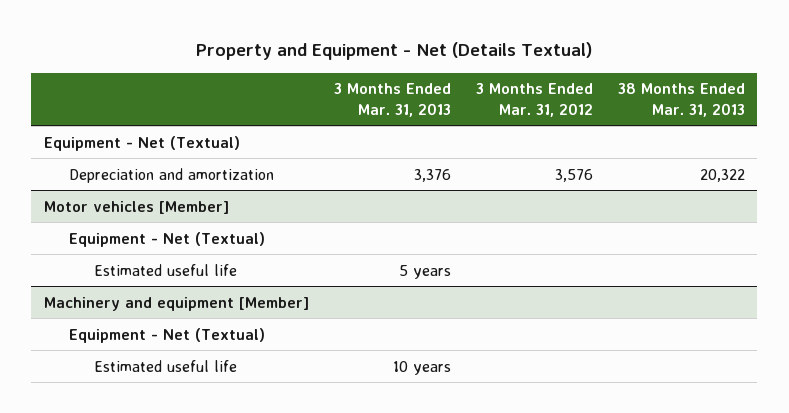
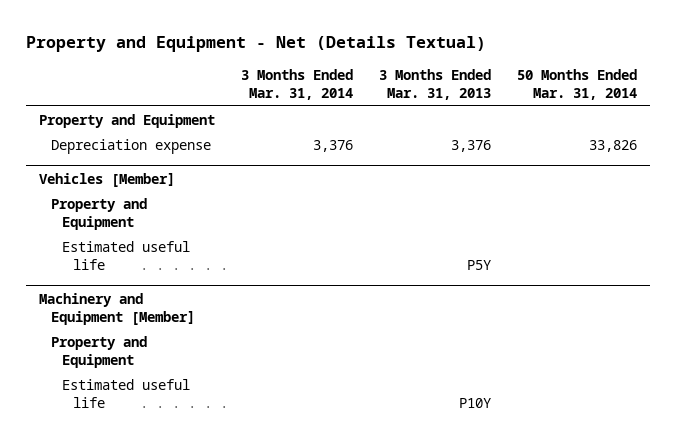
- | 3 Months Ended Mar. 31, 2013 | 3 Months Ended Mar. 31, 2012 | 38 Months Ended Mar. 31, 2013
+ | 3 Months Ended Mar. 31, 2014 | 3 Months Ended Mar. 31, 2013 | 50 Months Ended Mar. 31, 2014
- Equipment - Net (Textual)
- Depreciation and amortization | 3,376 | 3,576 | 20,322
- Motor vehicles [Member]
- Equipment - Net (Textual)
- Estimated useful life | 5 years | |
- Machinery and equipment [Member]
- Equipment - Net (Textual)
- Estimated useful life | 10 years | |
+ Property and Equipment
+ Depreciation expense | 3,376 | 3,376 | 33,826
+ Vehicles [Member]
+ Property and Equipment
+ Estimated useful life | | P5Y |
+ Machinery and Equipment [Member]
+ Property and Equipment
+ Estimated useful life | | P10Y |

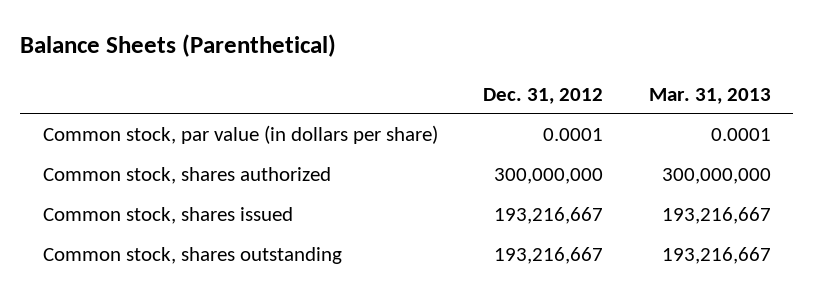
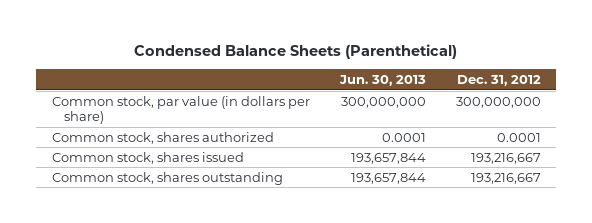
- Balance Sheets (Parenthetical)
+ Condensed Balance Sheets (Parenthetical)
- | Dec. 31, 2012 | Mar. 31, 2013
+ | Jun. 30, 2013 | Dec. 31, 2012
- Common stock, par value (in dollars per share) | 0.0001 | 0.0001
- Common stock, shares authorized | 300,000,000 | 300,000,000
+ Common stock, par value (in dollars per share) | 300,000,000 | 300,000,000
+ Common stock, shares authorized | 0.0001 | 0.0001

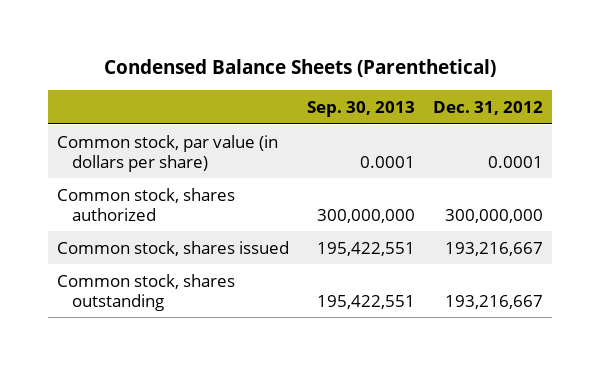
- | Jun. 30, 2013 | Dec. 31, 2012
+ | Sep. 30, 2013 | Dec. 31, 2012
- Common stock, par value (in dollars per share) | 300,000,000 | 300,000,000
- Common stock, shares authorized | 0.0001 | 0.0001
+ Common stock, par value (in dollars per share) | 0.0001 | 0.0001
+ Common stock, shares authorized | 300,000,000 | 300,000,000

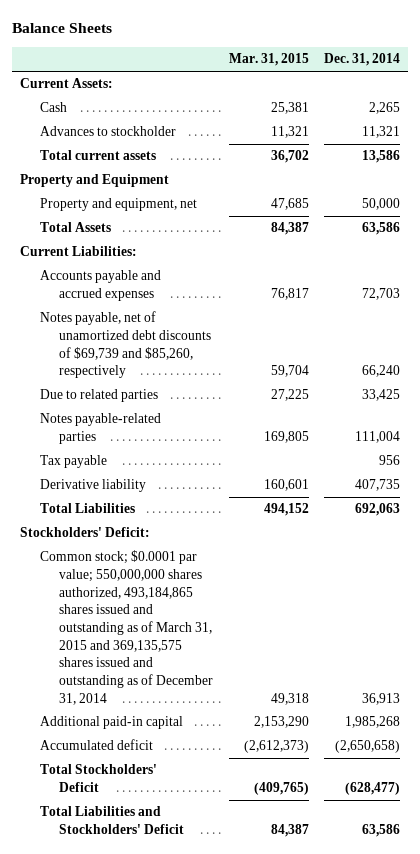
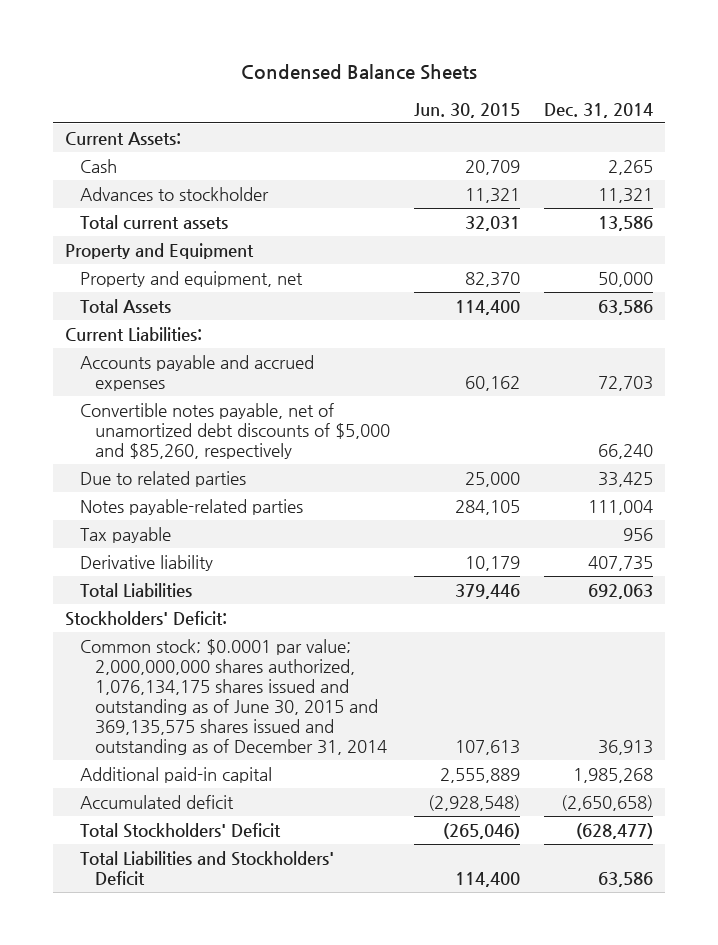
- Balance Sheets
+ Condensed Balance Sheets
- | Mar. 31, 2015 | Dec. 31, 2014
+ | Jun. 30, 2015 | Dec. 31, 2014
- Notes payable, net of unamortized debt discounts of $69,739 and $85,260, respectively | 59,704 | 66,240
+ Convertible notes payable, net of unamortized debt discounts of $5,000 and $85,260, respectively | | 66,240
- Common stock; $0.0001 par value; 550,000,000 shares authorized, 493,184,865 shares issued and outstanding as of March 31, 2015 and 369,135,575 shares issued and outstanding as of December 31, 2014 | 49,318 | 36,913
+ Common stock; $0.0001 par value; 2,000,000,000 shares authorized, 1,076,134,175 shares issued and outstanding as of June 30, 2015 and 369,135,575 shares issued and outstanding as of December 31, 2014 | 107,613 | 36,913

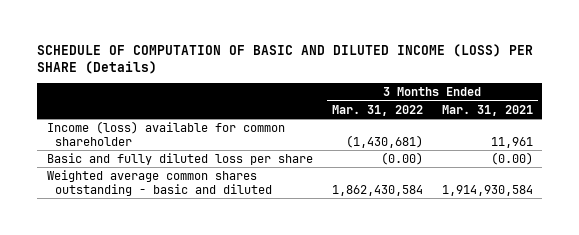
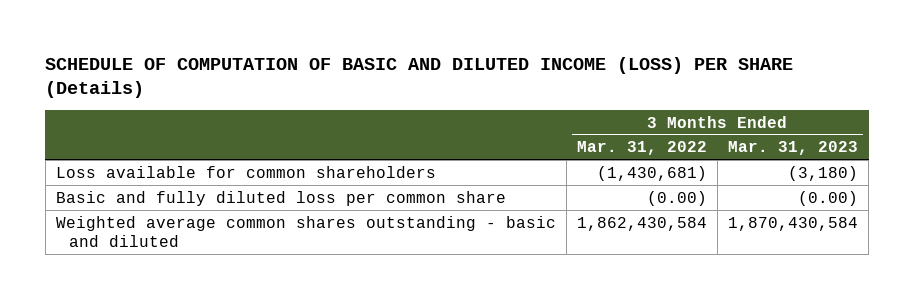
- | 3 Months Ended Mar. 31, 2022 | 3 Months Ended Mar. 31, 2021
+ | 3 Months Ended Mar. 31, 2022 | 3 Months Ended Mar. 31, 2023
- Income (loss) available for common shareholder | (1,430,681) | 11,961
- Basic and fully diluted loss per share | (0.00) | (0.00)
+ Loss available for common shareholders | (1,430,681) | (3,180)
+ Basic and fully diluted loss per common share | (0.00) | (0.00)

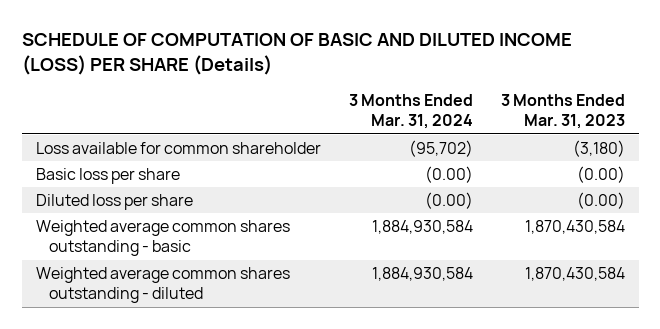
- | 3 Months Ended Mar. 31, 2022 | 3 Months Ended Mar. 31, 2023
+ | 3 Months Ended Mar. 31, 2024 | 3 Months Ended Mar. 31, 2023
- Loss available for common shareholders | (1,430,681) | (3,180)
- Basic and fully diluted loss per common share | (0.00) | (0.00)
- Weighted average common shares outstanding - basic and diluted | 1,862,430,584 | 1,870,430,584
+ Loss available for common shareholder | (95,702) | (3,180)
+ Basic loss per share | (0.00) | (0.00)
+ Diluted loss per share | (0.00) | (0.00)
+ Weighted average common shares outstanding - basic | 1,884,930,584 | 1,870,430,584
+ Weighted average common shares outstanding - diluted | 1,884,930,584 | 1,870,430,584

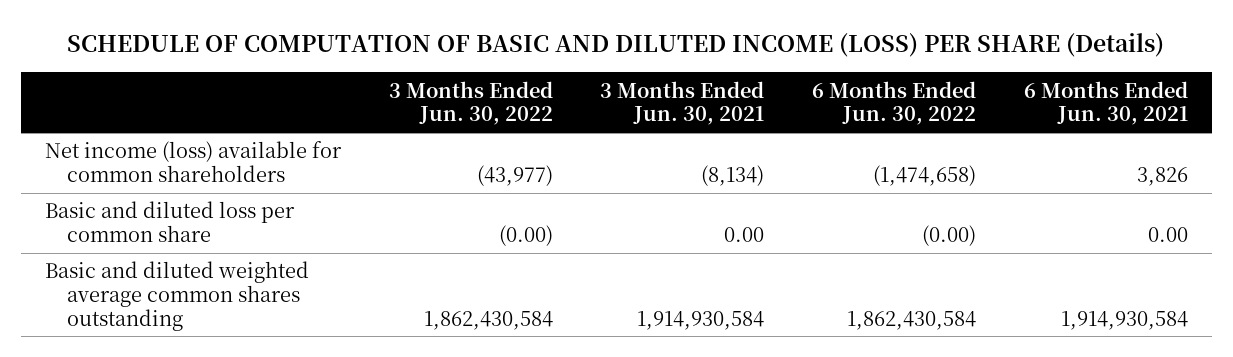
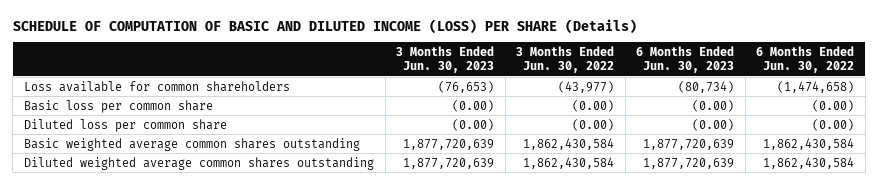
- | 3 Months Ended Jun. 30, 2022 | 3 Months Ended Jun. 30, 2021 | 6 Months Ended Jun. 30, 2022 | 6 Months Ended Jun. 30, 2021
+ | 3 Months Ended Jun. 30, 2023 | 3 Months Ended Jun. 30, 2022 | 6 Months Ended Jun. 30, 2023 | 6 Months Ended Jun. 30, 2022
- Net income (loss) available for common shareholders | (43,977) | (8,134) | (1,474,658) | 3,826
- Basic and diluted loss per common share | (0.00) | 0.00 | (0.00) | 0.00
- Basic and diluted weighted average common shares outstanding | 1,862,430,584 | 1,914,930,584 | 1,862,430,584 | 1,914,930,584
+ Loss available for common shareholders | (76,653) | (43,977) | (80,734) | (1,474,658)
+ Basic loss per common share | (0.00) | (0.00) | (0.00) | (0.00)
+ Diluted loss per common share | (0.00) | (0.00) | (0.00) | (0.00)
+ Basic weighted average common shares outstanding | 1,877,720,639 | 1,862,430,584 | 1,877,720,639 | 1,862,430,584
+ Diluted weighted average common shares outstanding | 1,877,720,639 | 1,862,430,584 | 1,877,720,639 | 1,862,430,584

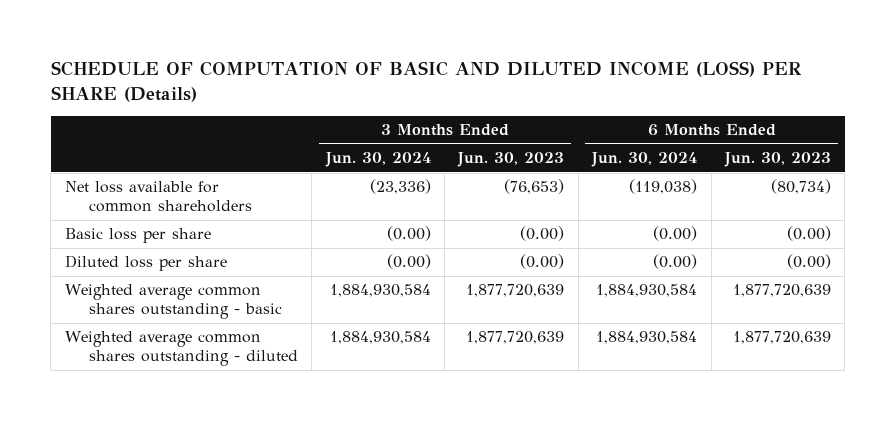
- | 3 Months Ended Jun. 30, 2023 | 3 Months Ended Jun. 30, 2022 | 6 Months Ended Jun. 30, 2023 | 6 Months Ended Jun. 30, 2022
+ | 3 Months Ended Jun. 30, 2024 | 3 Months Ended Jun. 30, 2023 | 6 Months Ended Jun. 30, 2024 | 6 Months Ended Jun. 30, 2023
- Loss available for common shareholders | (76,653) | (43,977) | (80,734) | (1,474,658)
- Basic loss per common share | (0.00) | (0.00) | (0.00) | (0.00)
- Diluted loss per common share | (0.00) | (0.00) | (0.00) | (0.00)
- Basic weighted average common shares outstanding | 1,877,720,639 | 1,862,430,584 | 1,877,720,639 | 1,862,430,584
- Diluted weighted average common shares outstanding | 1,877,720,639 | 1,862,430,584 | 1,877,720,639 | 1,862,430,584
+ Net loss available for common shareholders | (23,336) | (76,653) | (119,038) | (80,734)
+ Basic loss per share | (0.00) | (0.00) | (0.00) | (0.00)
+ Diluted loss per share | (0.00) | (0.00) | (0.00) | (0.00)
+ Weighted average common shares outstanding - basic | 1,884,930,584 | 1,877,720,639 | 1,884,930,584 | 1,877,720,639
+ Weighted average common shares outstanding - diluted | 1,884,930,584 | 1,877,720,639 | 1,884,930,584 | 1,877,720,639

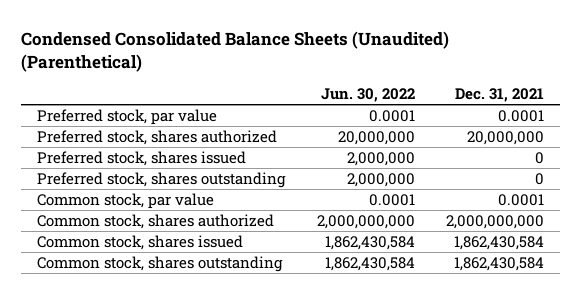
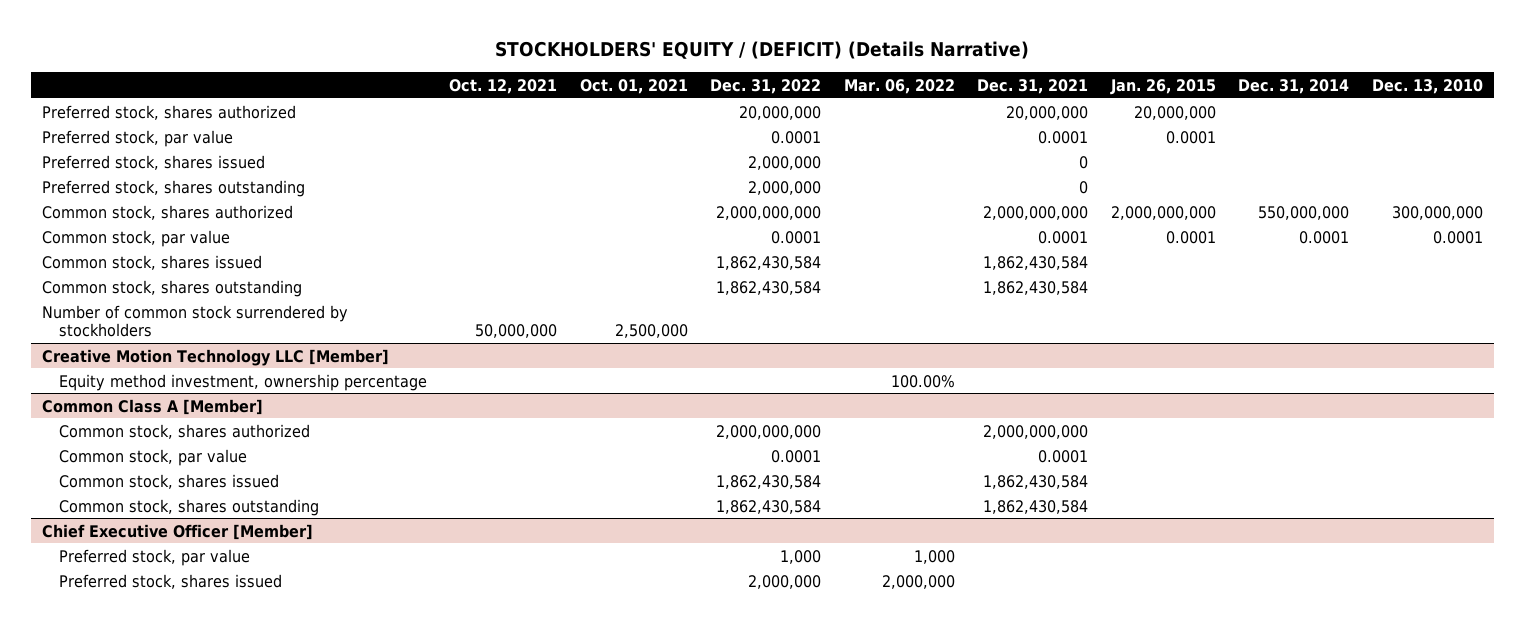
- Condensed Consolidated Balance Sheets (Unaudited) (Parenthetical)
+ STOCKHOLDERS' EQUITY / (DEFICIT) (Details Narrative)
- | Jun. 30, 2022 | Dec. 31, 2021
+ | Oct. 12, 2021 | Oct. 01, 2021 | Dec. 31, 2022 | Mar. 06, 2022 | Dec. 31, 2021 | Jan. 26, 2015 | Dec. 31, 2014 | Dec. 13, 2010
moved down: Preferred stock, par value | | | 0.0001 | | 0.0001 | 0.0001 | |
+ Common stock, shares authorized | | | 2,000,000,000 | | 2,000,000,000 | 2,000,000,000 | 550,000,000 | 300,000,000
+ Common stock, shares issued | | | 1,862,430,584 | | 1,862,430,584 | | |
+ Common stock, shares outstanding | | | 1,862,430,584 | | 1,862,430,584 | | |
+ Number of common stock surrendered by stockholders | 50,000,000 | 2,500,000 | | | | | |
+ Creative Motion Technology LLC [Member]
+ Equity method investment, ownership percentage | | | | 100.00% | | | |
+ Common Class A [Member]
+ Common stock, par value | | | 0.0001 | | 0.0001 | | |
+ Chief Executive Officer [Member]
+ Preferred stock, par value | | | 1,000 | 1,000 | | | |
+ Preferred stock, shares issued | | | 2,000,000 | 2,000,000 | | | |

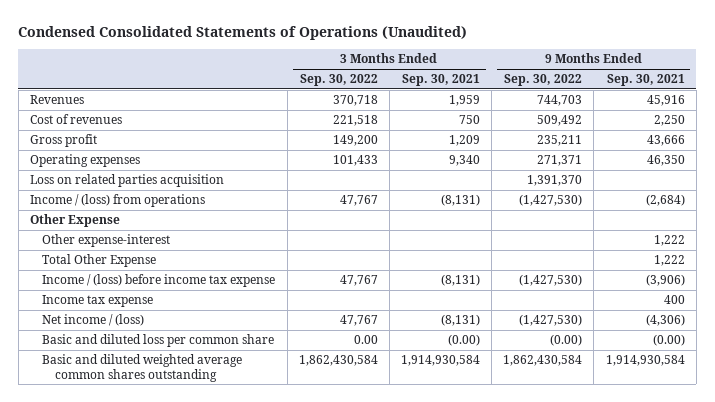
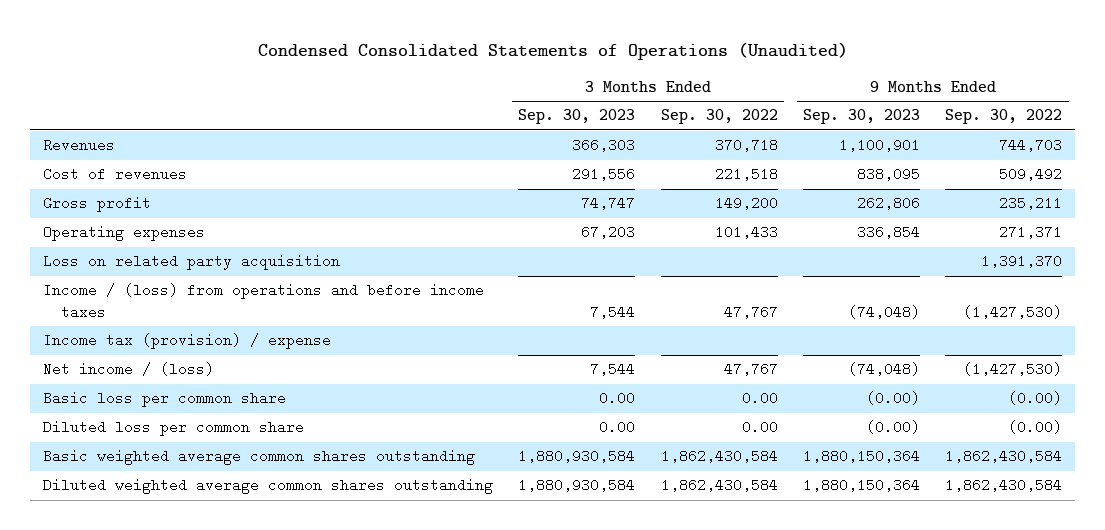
- | 3 Months Ended Sep. 30, 2022 | 3 Months Ended Sep. 30, 2021 | 9 Months Ended Sep. 30, 2022 | 9 Months Ended Sep. 30, 2021
+ | 3 Months Ended Sep. 30, 2023 | 3 Months Ended Sep. 30, 2022 | 9 Months Ended Sep. 30, 2023 | 9 Months Ended Sep. 30, 2022
- Loss on related parties acquisition | | | 1,391,370 |
- Income / (loss) from operations | 47,767 | (8,131) | (1,427,530) | (2,684)
- Other Expense
- Other expense-interest | | | | 1,222
- Total Other Expense | | | | 1,222
- Income / (loss) before income tax expense | 47,767 | (8,131) | (1,427,530) | (3,906)
- Income tax expense | | | | 400
+ Loss on related party acquisition | | | | 1,391,370
+ Income / (loss) from operations and before income taxes | 7,544 | 47,767 | (74,048) | (1,427,530)
+ Income tax (provision) / expense
- Basic and diluted loss per common share | 0.00 | (0.00) | (0.00) | (0.00)
- Basic and diluted weighted average common shares outstanding | 1,862,430,584 | 1,914,930,584 | 1,862,430,584 | 1,914,930,584
+ Basic loss per common share | 0.00 | 0.00 | (0.00) | (0.00)
+ Diluted loss per common share | 0.00 | 0.00 | (0.00) | (0.00)
+ Basic weighted average common shares outstanding | 1,880,930,584 | 1,862,430,584 | 1,880,150,364 | 1,862,430,584
+ Diluted weighted average common shares outstanding | 1,880,930,584 | 1,862,430,584 | 1,880,150,364 | 1,862,430,584

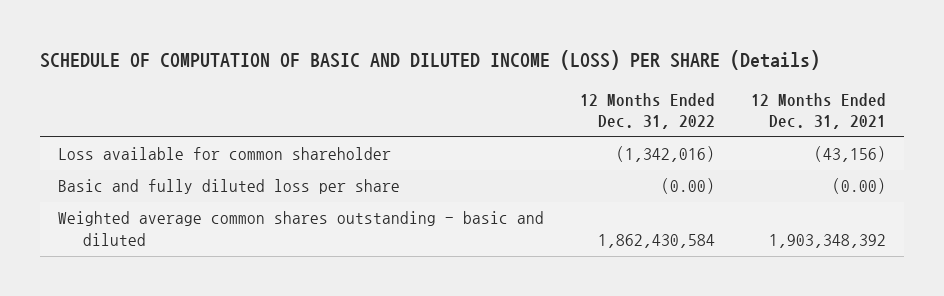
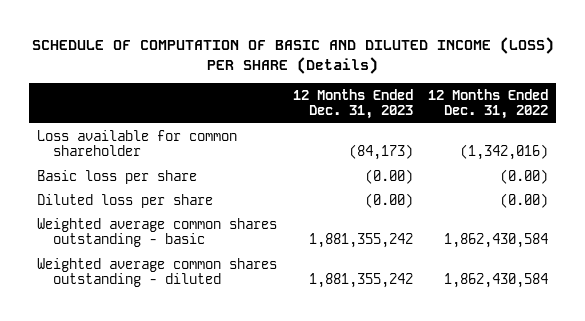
- | 12 Months Ended Dec. 31, 2022 | 12 Months Ended Dec. 31, 2021
+ | 12 Months Ended Dec. 31, 2023 | 12 Months Ended Dec. 31, 2022
- Basic and fully diluted loss per share | (0.00) | (0.00)
- Weighted average common shares outstanding - basic and diluted | 1,862,430,584 | 1,903,348,392
+ Basic loss per share | (0.00) | (0.00)
+ Diluted loss per share | (0.00) | (0.00)
+ Weighted average common shares outstanding - basic | 1,881,355,242 | 1,862,430,584
+ Weighted average common shares outstanding - diluted | 1,881,355,242 | 1,862,430,584

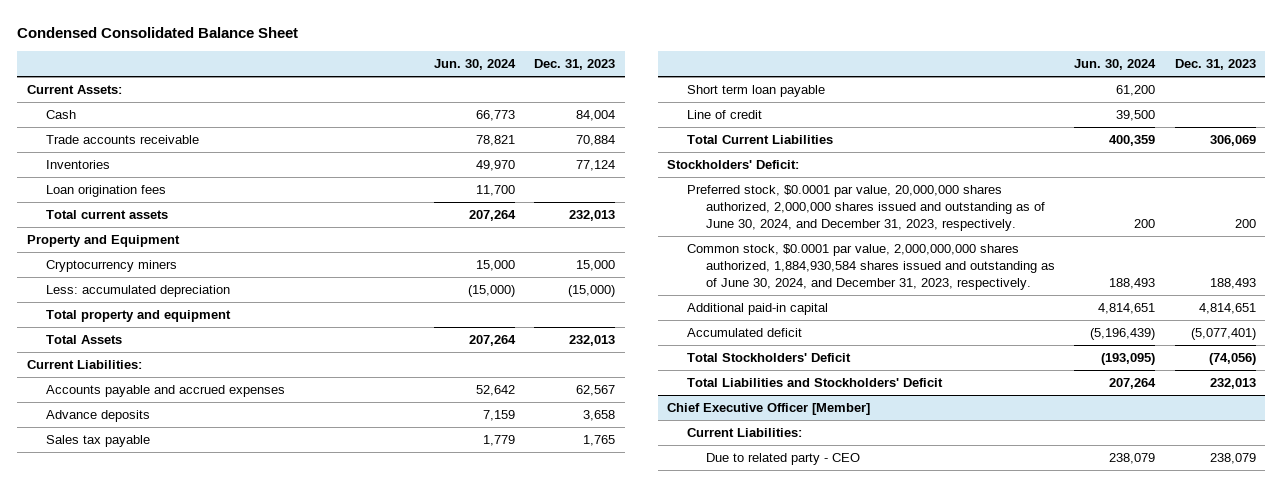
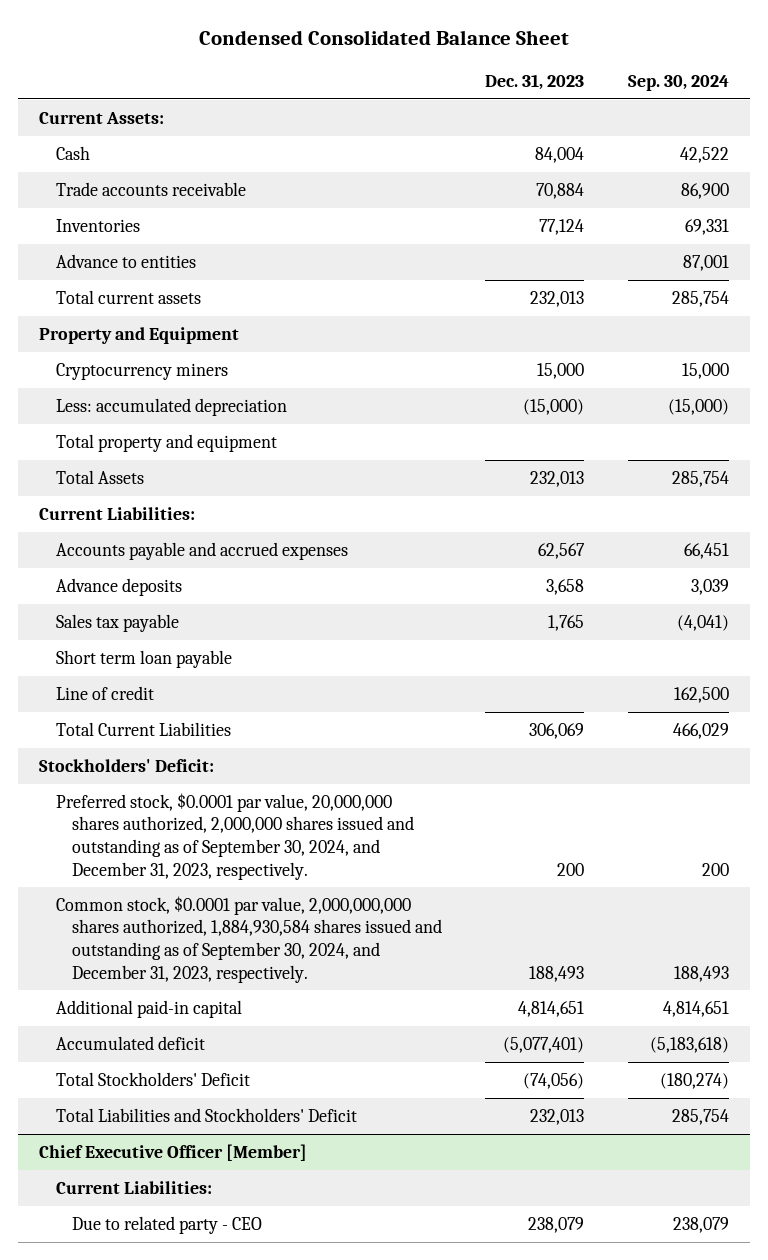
- | Jun. 30, 2024 | Dec. 31, 2023
+ | Dec. 31, 2023 | Sep. 30, 2024
- Loan origination fees | 11,700 |
+ Advance to entities | | 87,001
- Preferred stock, $0.0001 par value, 20,000,000 shares authorized, 2,000,000 shares issued and outstanding as of June 30, 2024, and December 31, 2023, respectively. | 200 | 200
- Common stock, $0.0001 par value, 2,000,000,000 shares authorized, 1,884,930,584 shares issued and outstanding as of June 30, 2024, and December 31, 2023, respectively. | 188,493 | 188,493
+ Preferred stock, $0.0001 par value, 20,000,000 shares authorized, 2,000,000 shares issued and outstanding as of September 30, 2024, and December 31, 2023, respectively. | 200 | 200
+ Common stock, $0.0001 par value, 2,000,000,000 shares authorized, 1,884,930,584 shares issued and outstanding as of September 30, 2024, and December 31, 2023, respectively. | 188,493 | 188,493

